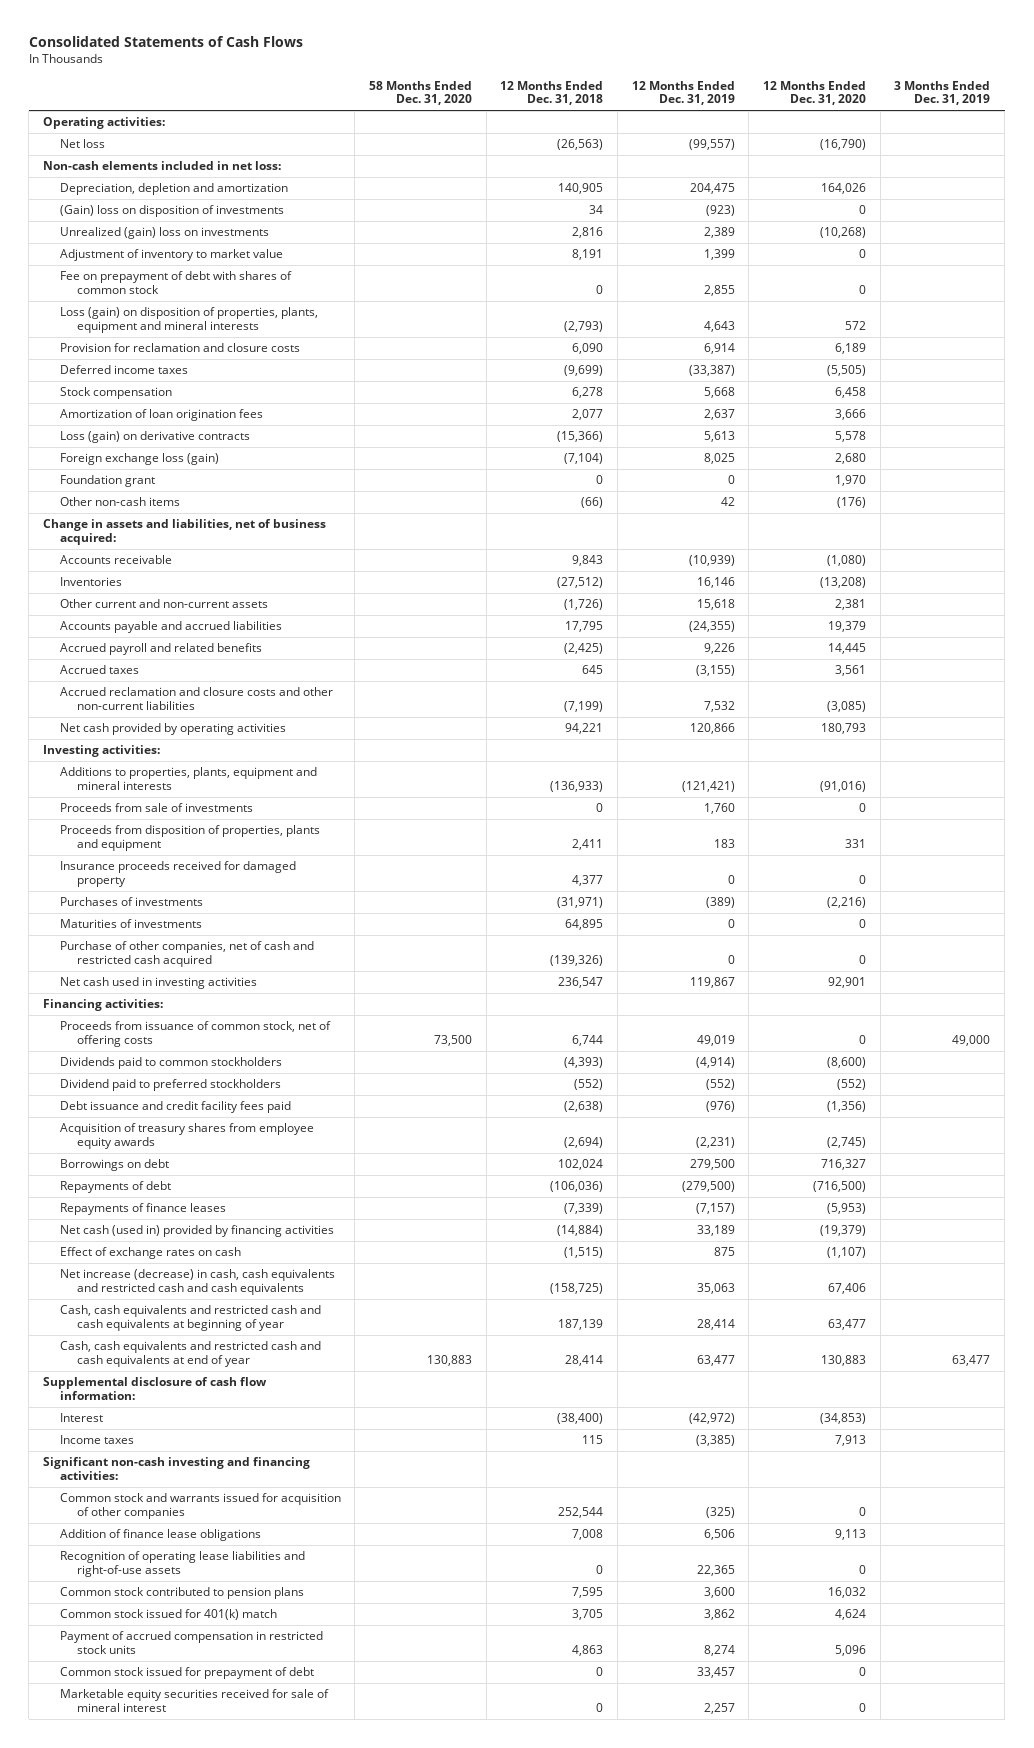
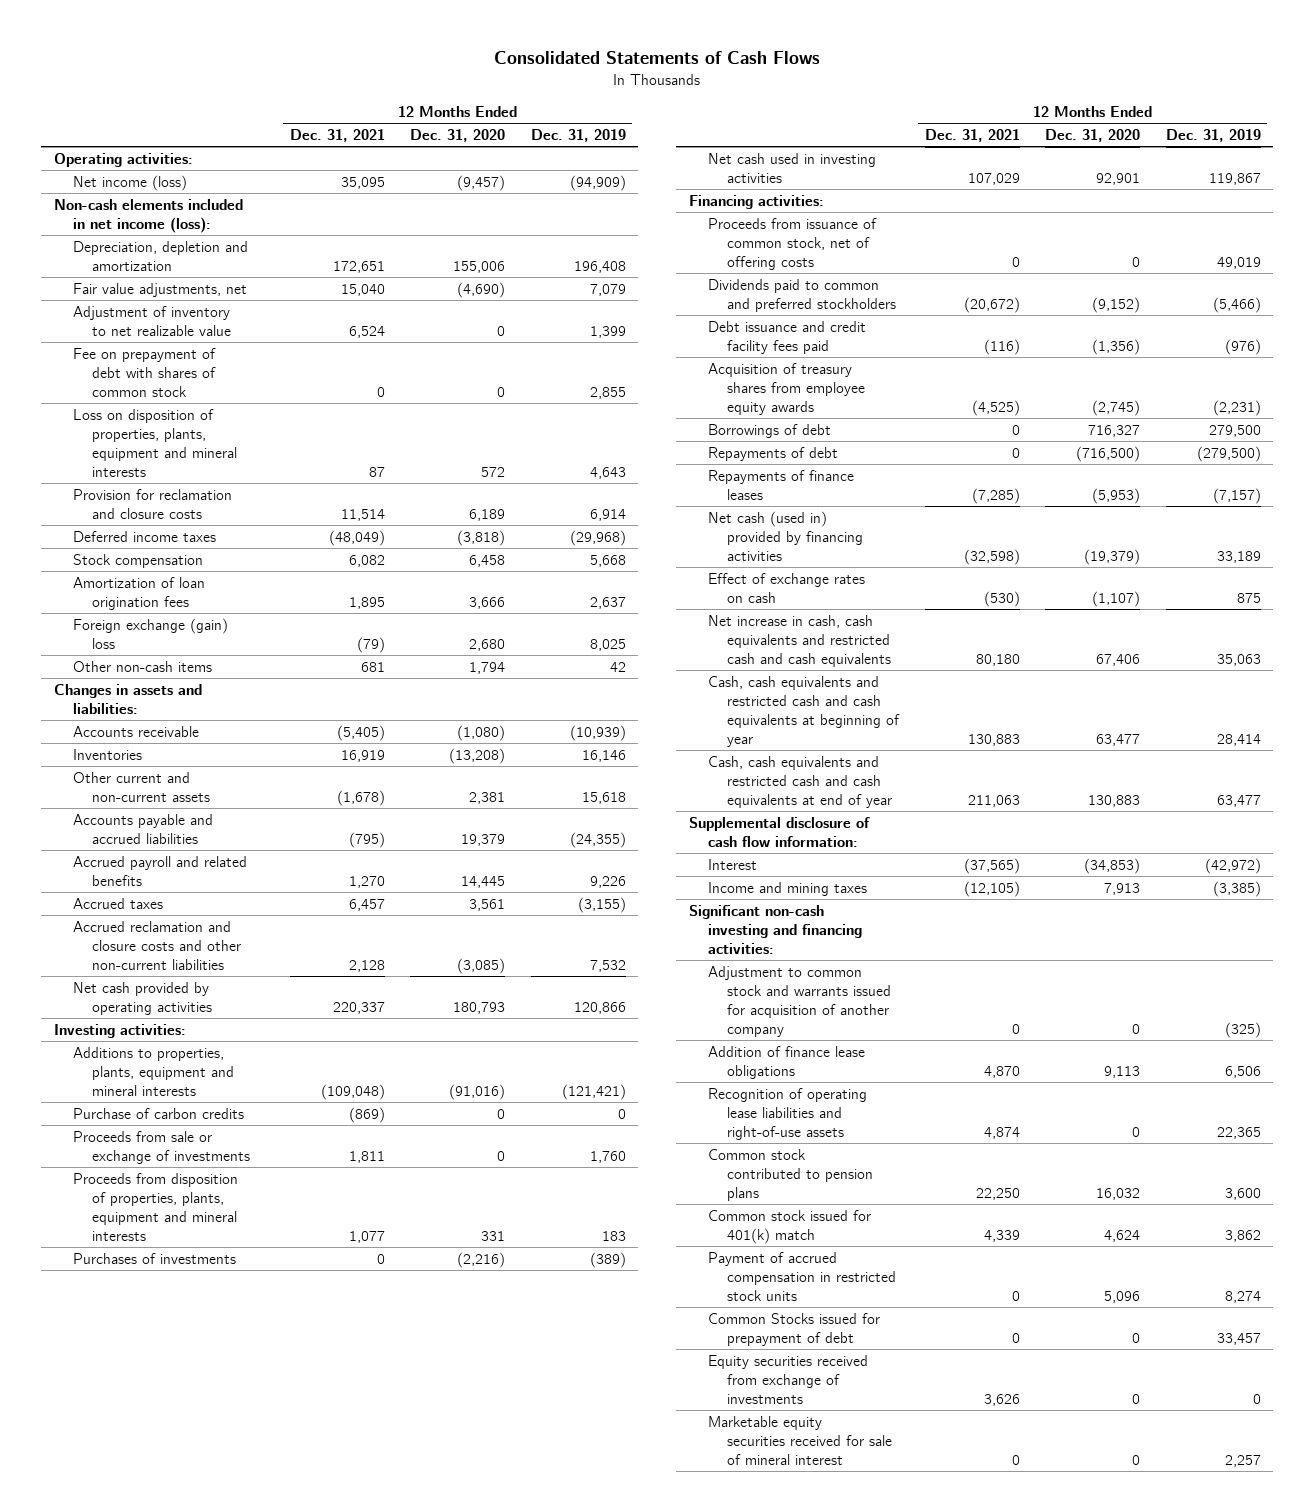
- | 58 Months Ended Dec. 31, 2020 | 12 Months Ended Dec. 31, 2018 | 12 Months Ended Dec. 31, 2019 | 12 Months Ended Dec. 31, 2020 | 3 Months Ended Dec. 31, 2019
+ | 12 Months Ended Dec. 31, 2021 | 12 Months Ended Dec. 31, 2020 | 12 Months Ended Dec. 31, 2019
- Net loss | | (26,563) | (99,557) | (16,790) |
- Non-cash elements included in net loss:
- Depreciation, depletion and amortization | | 140,905 | 204,475 | 164,026 |
- (Gain) loss on disposition of investments | | 34 | (923) | 0 |
- Unrealized (gain) loss on investments | | 2,816 | 2,389 | (10,268) |
- Adjustment of inventory to market value | | 8,191 | 1,399 | 0 |
+ Net income (loss) | 35,095 | (9,457) | (94,909)
+ Non-cash elements included in net income (loss):
+ Depreciation, depletion and amortization | 172,651 | 155,006 | 196,408
+ Fair value adjustments, net | 15,040 | (4,690) | 7,079
+ Adjustment of inventory to net realizable value | 6,524 | 0 | 1,399
- Loss (gain) on disposition of properties, plants, equipment and mineral interests | | (2,793) | 4,643 | 572 |
+ Loss on disposition of properties, plants, equipment and mineral interests | 87 | 572 | 4,643
- Deferred income taxes | | (9,699) | (33,387) | (5,505) |
+ Deferred income taxes | (48,049) | (3,818) | (29,968)
- Loss (gain) on derivative contracts | | (15,366) | 5,613 | 5,578 |
- Foreign exchange loss (gain) | | (7,104) | 8,025 | 2,680 |
- Foundation grant | | 0 | 0 | 1,970 |
- Other non-cash items | | (66) | 42 | (176) |
- Change in assets and liabilities, net of business acquired:
+ Foreign exchange (gain) loss | (79) | 2,680 | 8,025
+ Other non-cash items | 681 | 1,794 | 42
+ Changes in assets and liabilities:
- Proceeds from sale of investments | | 0 | 1,760 | 0 |
- Proceeds from disposition of properties, plants and equipment | | 2,411 | 183 | 331 |
- Insurance proceeds received for damaged property | | 4,377 | 0 | 0 |
+ Purchase of carbon credits | (869) | 0 | 0
+ Proceeds from sale or exchange of investments | 1,811 | 0 | 1,760
+ Proceeds from disposition of properties, plants, equipment and mineral interests | 1,077 | 331 | 183
- Maturities of investments | | 64,895 | 0 | 0 |
- Purchase of other companies, net of cash and restricted cash acquired | | (139,326) | 0 | 0 |
- Dividends paid to common stockholders | | (4,393) | (4,914) | (8,600) |
- Dividend paid to preferred stockholders | | (552) | (552) | (552) |
+ Dividends paid to common and preferred stockholders | (20,672) | (9,152) | (5,466)
- Borrowings on debt | | 102,024 | 279,500 | 716,327 |
+ Borrowings of debt | 0 | 716,327 | 279,500
- Net increase (decrease) in cash, cash equivalents and restricted cash and cash equivalents | | (158,725) | 35,063 | 67,406 |
+ Net increase in cash, cash equivalents and restricted cash and cash equivalents | 80,180 | 67,406 | 35,063
- Income taxes | | 115 | (3,385) | 7,913 |
+ Income and mining taxes | (12,105) | 7,913 | (3,385)
- Common stock and warrants issued for acquisition of other companies | | 252,544 | (325) | 0 |
+ Adjustment to common stock and warrants issued for acquisition of another company | 0 | 0 | (325)
- Common stock issued for prepayment of debt | | 0 | 33,457 | 0 |
+ Common Stocks issued for prepayment of debt | 0 | 0 | 33,457
+ Equity securities received from exchange of investments | 3,626 | 0 | 0

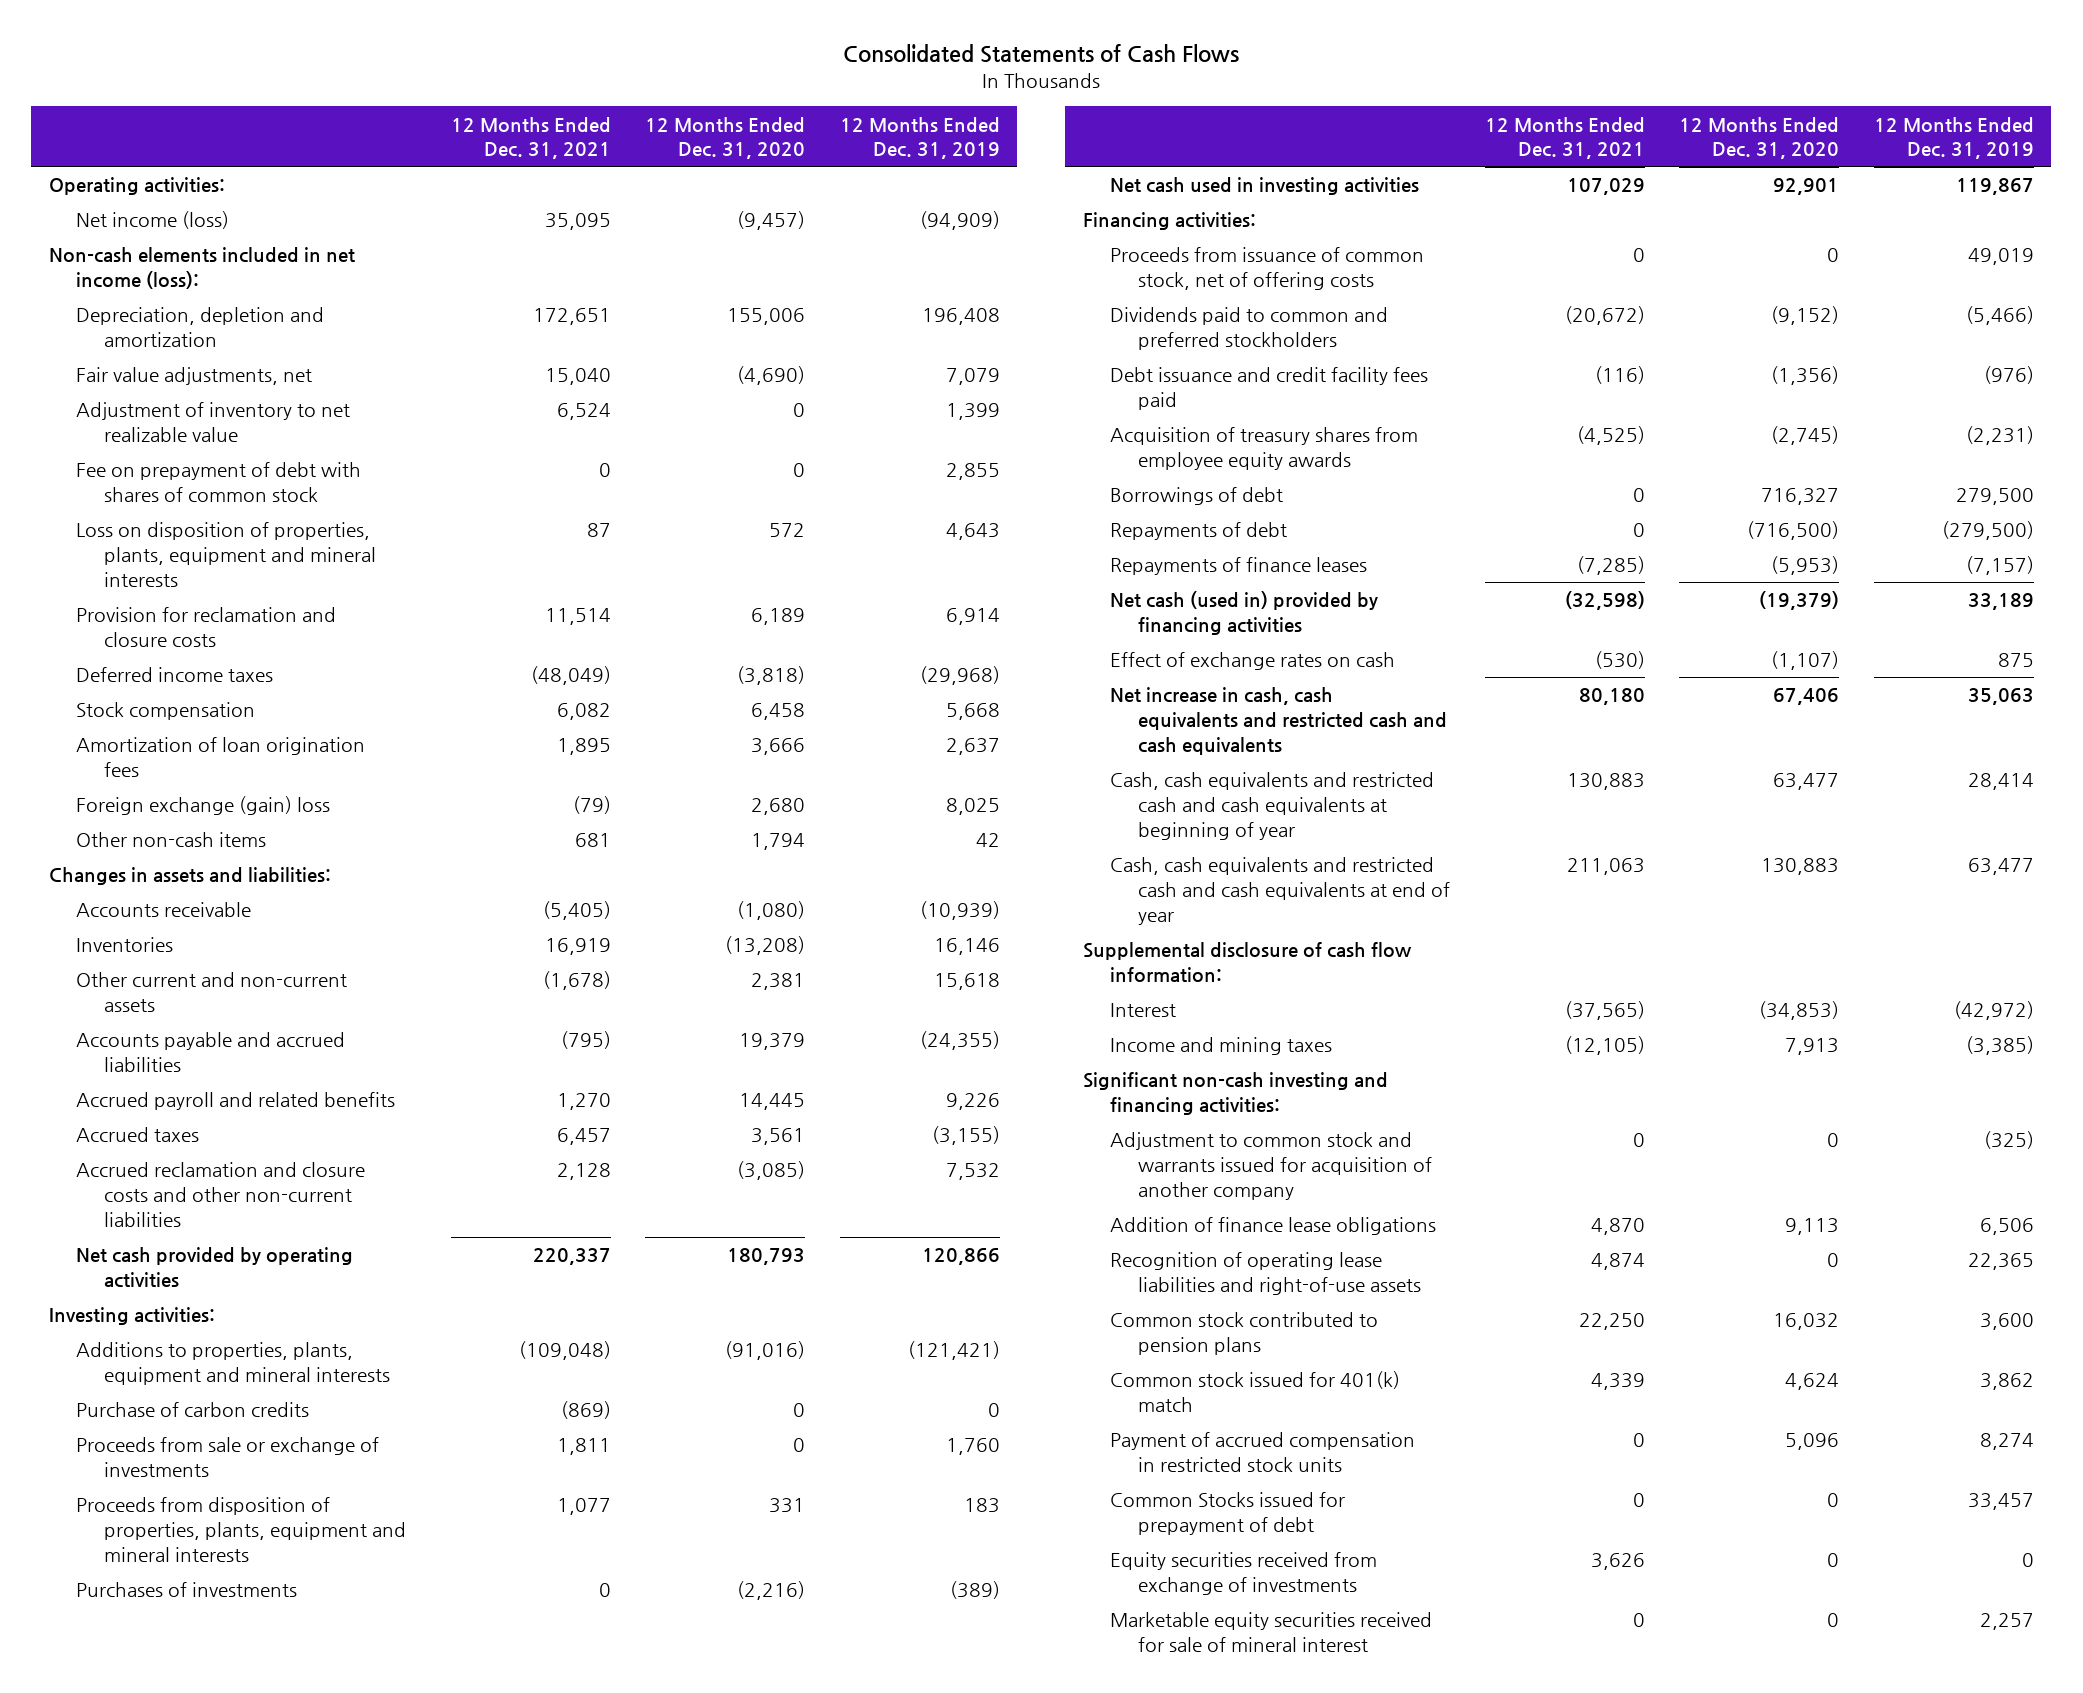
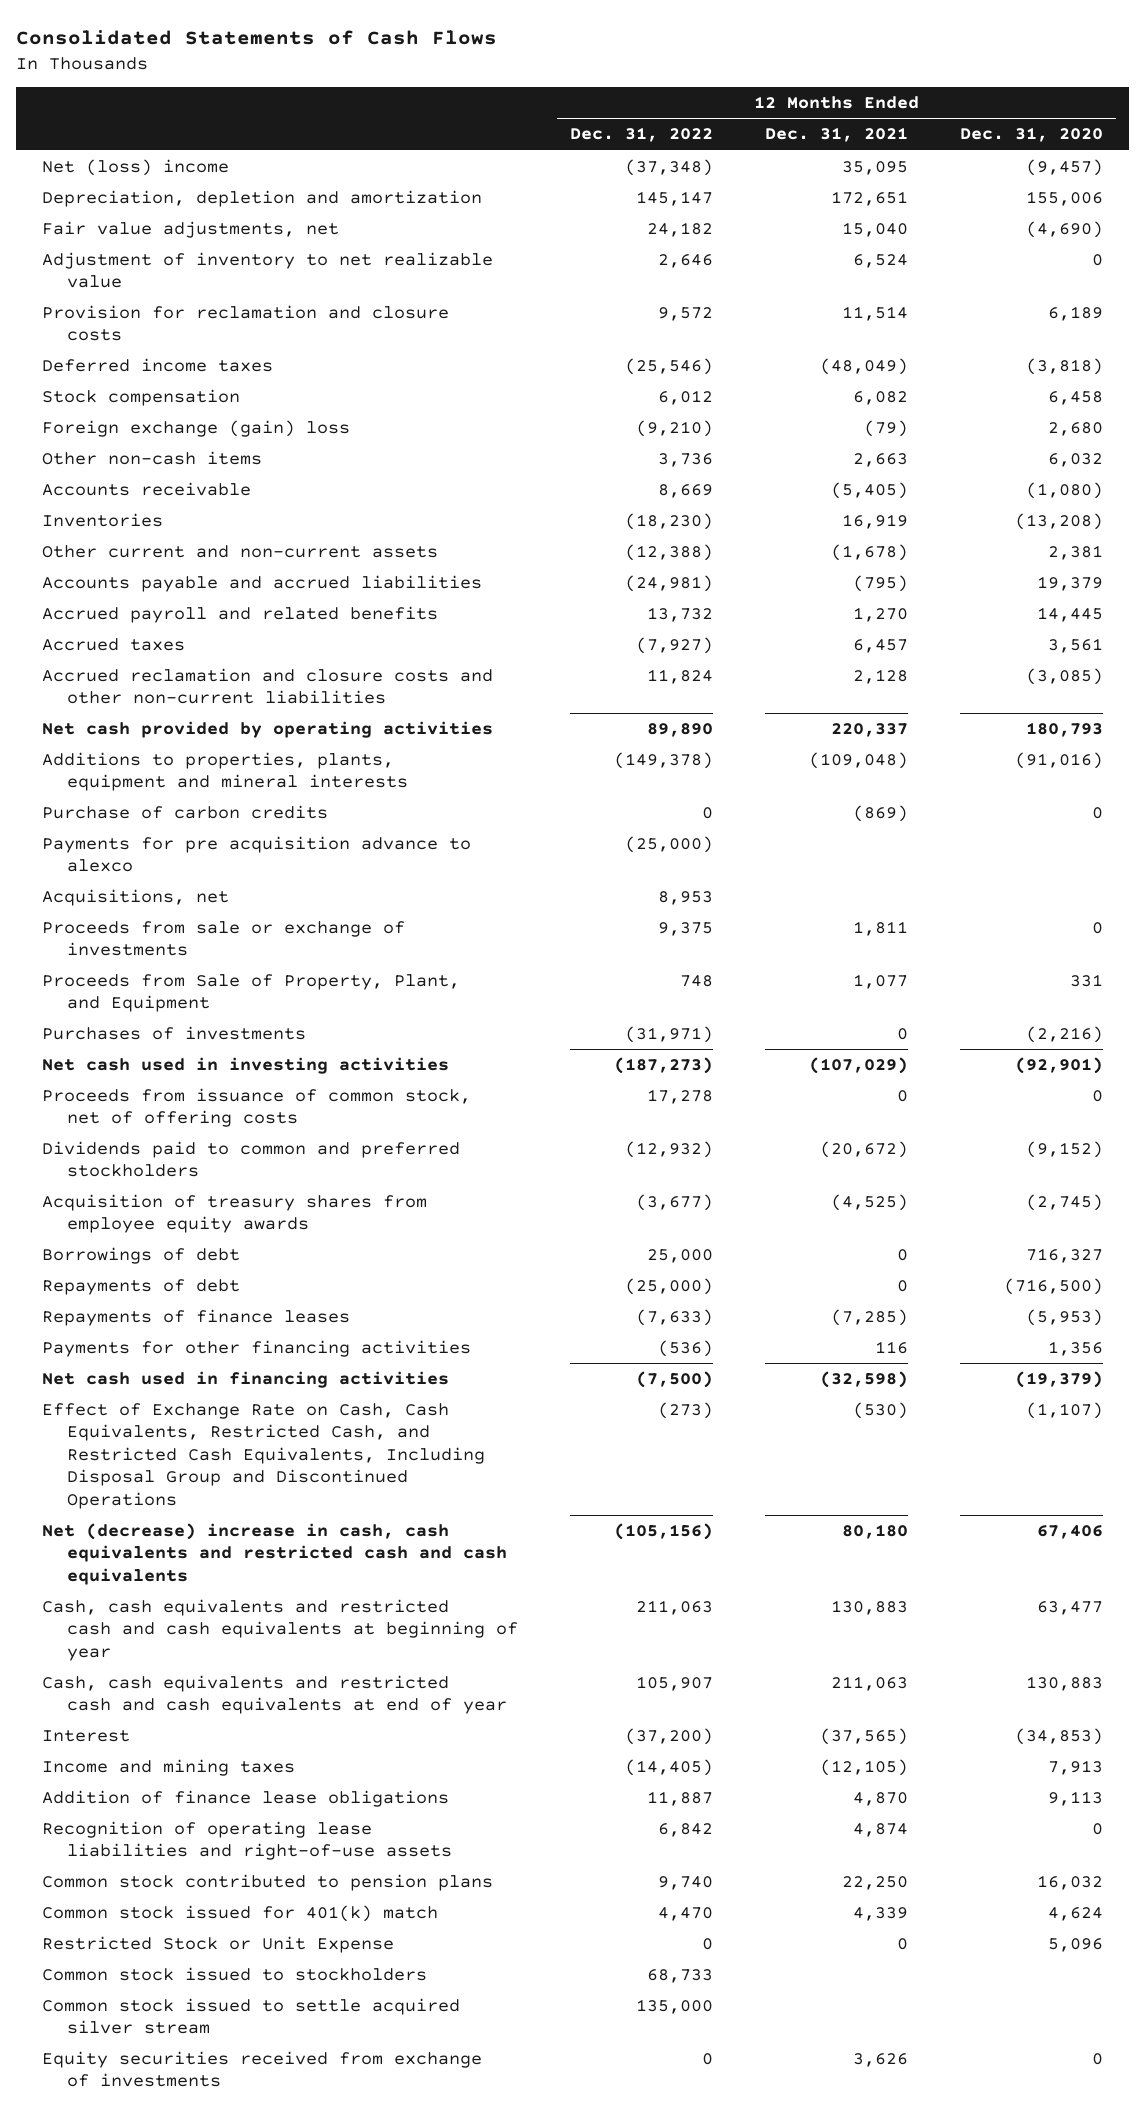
- | 12 Months Ended Dec. 31, 2021 | 12 Months Ended Dec. 31, 2020 | 12 Months Ended Dec. 31, 2019
+ | 12 Months Ended Dec. 31, 2022 | 12 Months Ended Dec. 31, 2021 | 12 Months Ended Dec. 31, 2020
- Operating activities:
- Net income (loss) | 35,095 | (9,457) | (94,909)
- Non-cash elements included in net income (loss):
+ Net (loss) income | (37,348) | 35,095 | (9,457)
- Fee on prepayment of debt with shares of common stock | 0 | 0 | 2,855
- Loss on disposition of properties, plants, equipment and mineral interests | 87 | 572 | 4,643
- Amortization of loan origination fees | 1,895 | 3,666 | 2,637
- Other non-cash items | 681 | 1,794 | 42
- Changes in assets and liabilities:
+ Other non-cash items | 3,736 | 2,663 | 6,032
- Investing activities:
+ Payments for pre acquisition advance to alexco | (25,000) | |
+ Acquisitions, net | 8,953 | |
- Proceeds from disposition of properties, plants, equipment and mineral interests | 1,077 | 331 | 183
+ Proceeds from Sale of Property, Plant, and Equipment | 748 | 1,077 | 331
- Net cash used in investing activities | 107,029 | 92,901 | 119,867
- Financing activities:
+ Net cash used in investing activities | (187,273) | (107,029) | (92,901)
- Debt issuance and credit facility fees paid | (116) | (1,356) | (976)
- Net cash (used in) provided by financing activities | (32,598) | (19,379) | 33,189
- Effect of exchange rates on cash | (530) | (1,107) | 875
- Net increase in cash, cash equivalents and restricted cash and cash equivalents | 80,180 | 67,406 | 35,063
+ Payments for other financing activities | (536) | 116 | 1,356
+ Net cash used in financing activities | (7,500) | (32,598) | (19,379)
+ Effect of Exchange Rate on Cash, Cash Equivalents, Restricted Cash, and Restricted Cash Equivalents, Including Disposal Group and Discontinued Operations | (273) | (530) | (1,107)
+ Net (decrease) increase in cash, cash equivalents and restricted cash and cash equivalents | (105,156) | 80,180 | 67,406
- Supplemental disclosure of cash flow information:
- Significant non-cash investing and financing activities:
- Adjustment to common stock and warrants issued for acquisition of another company | 0 | 0 | (325)
- Payment of accrued compensation in restricted stock units | 0 | 5,096 | 8,274
- Common Stocks issued for prepayment of debt | 0 | 0 | 33,457
+ Restricted Stock or Unit Expense | 0 | 0 | 5,096
+ Common stock issued to stockholders | 68,733 | |
+ Common stock issued to settle acquired silver stream | 135,000 | |
- Marketable equity securities received for sale of mineral interest | 0 | 0 | 2,257

